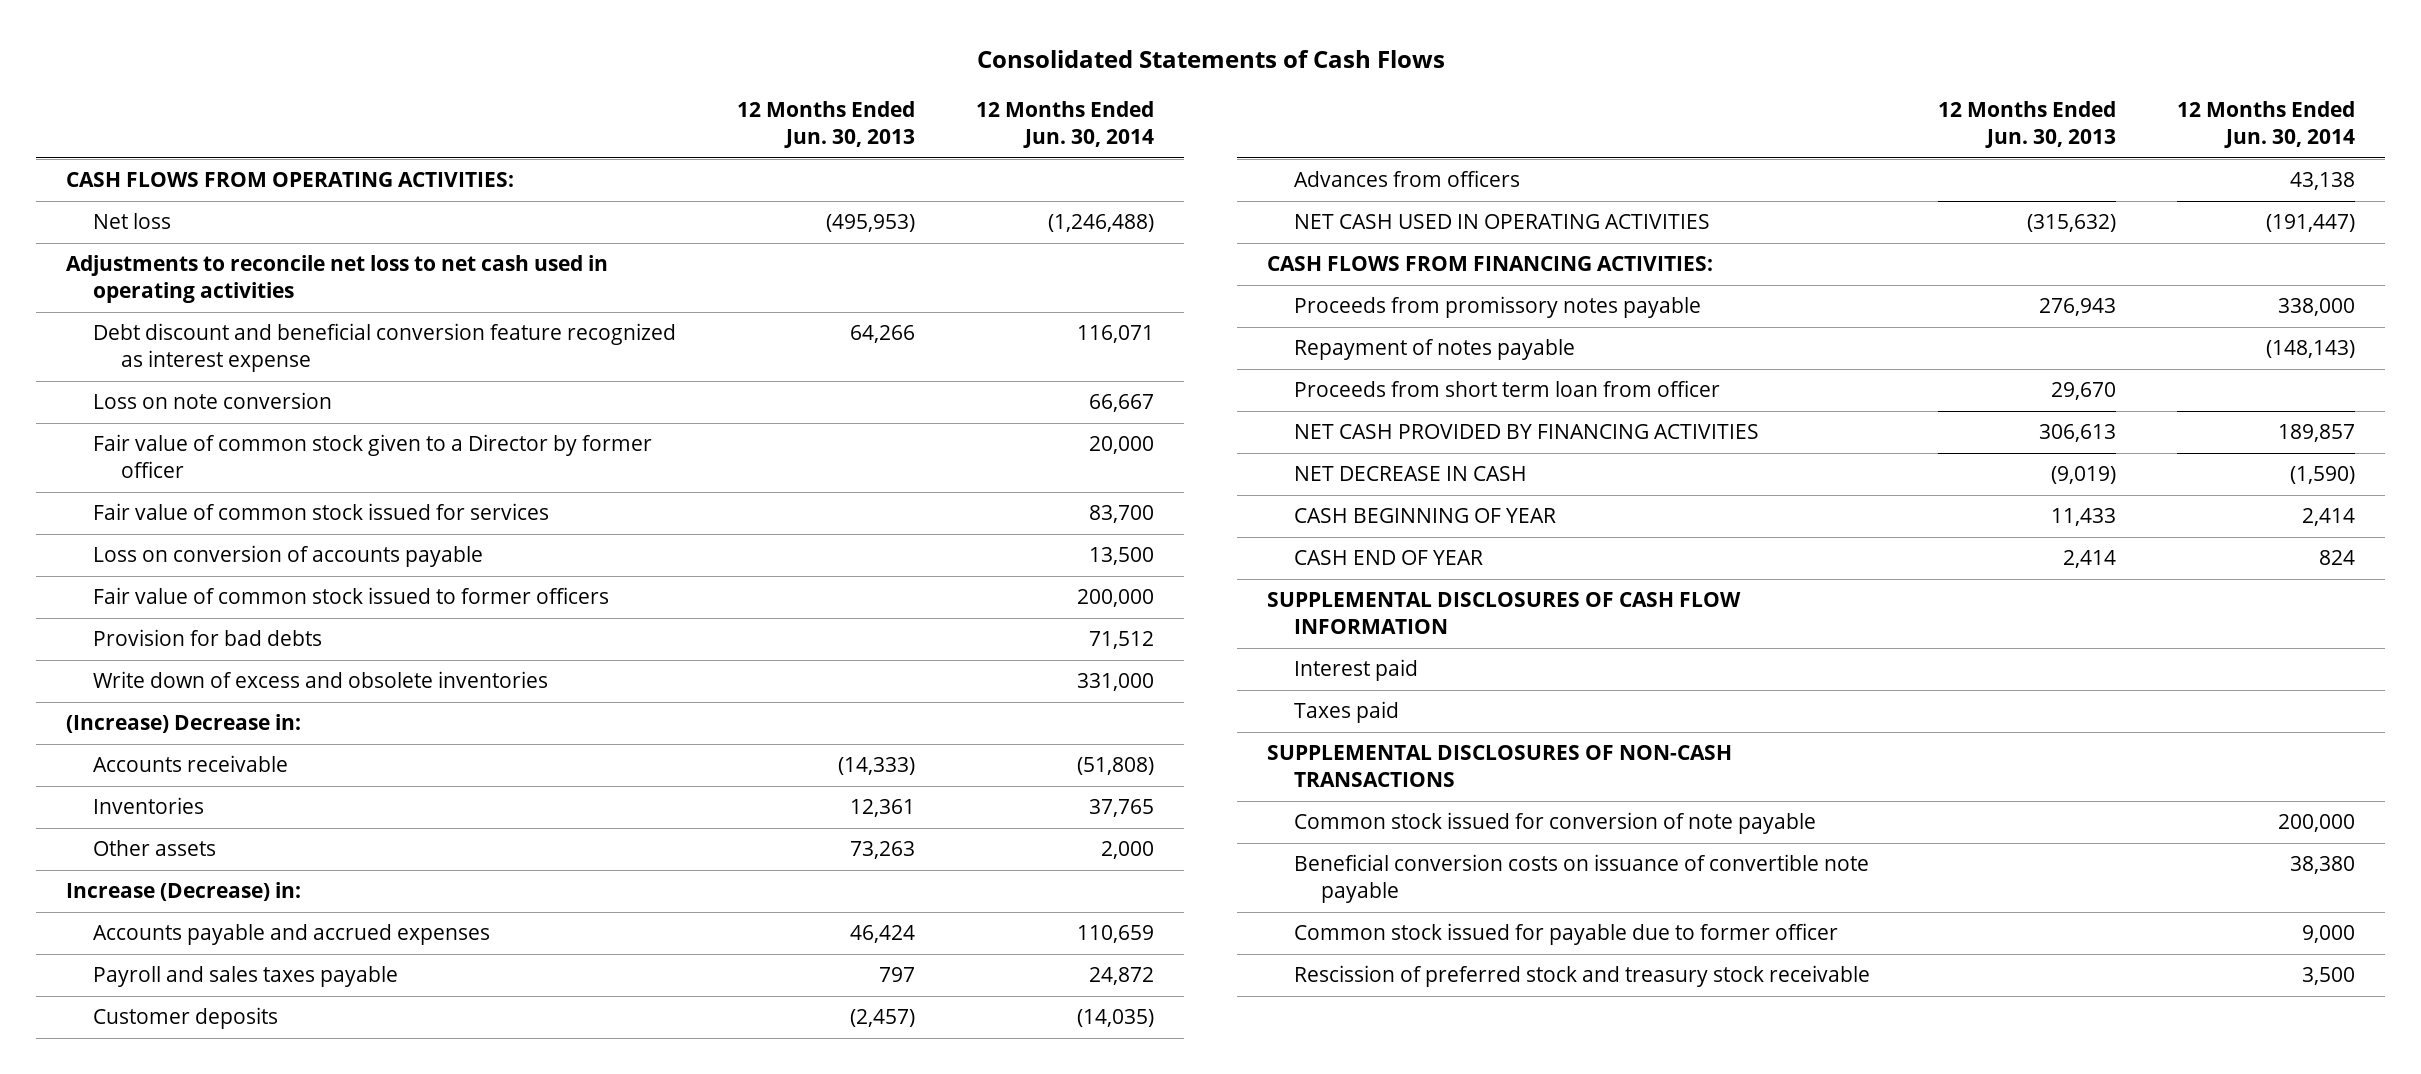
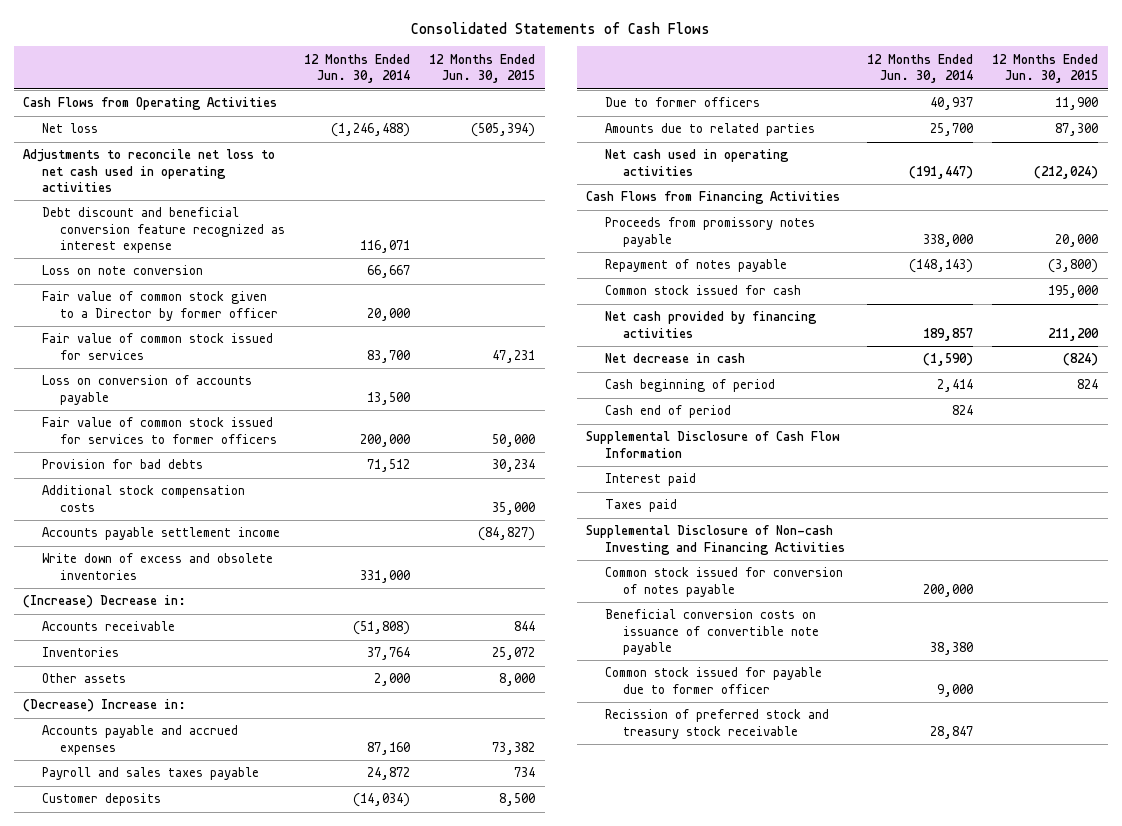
- | 12 Months Ended Jun. 30, 2013 | 12 Months Ended Jun. 30, 2014
+ | 12 Months Ended Jun. 30, 2014 | 12 Months Ended Jun. 30, 2015
- CASH FLOWS FROM OPERATING ACTIVITIES:
+ Cash Flows from Operating Activities
- Fair value of common stock issued to former officers | | 200,000
+ Fair value of common stock issued for services to former officers | 200,000 | 50,000
+ Additional stock compensation costs | | 35,000
+ Accounts payable settlement income | | (84,827)
- Inventories | 12,361 | 37,765
+ Inventories | 37,764 | 25,072
- Increase (Decrease) in:
- Accounts payable and accrued expenses | 46,424 | 110,659
+ (Decrease) Increase in:
+ Accounts payable and accrued expenses | 87,160 | 73,382
- Customer deposits | (2,457) | (14,035)
- Advances from officers | | 43,138
- NET CASH USED IN OPERATING ACTIVITIES | (315,632) | (191,447)
- CASH FLOWS FROM FINANCING ACTIVITIES:
+ Customer deposits | (14,034) | 8,500
+ Due to former officers | 40,937 | 11,900
+ Amounts due to related parties | 25,700 | 87,300
+ Net cash used in operating activities | (191,447) | (212,024)
+ Cash Flows from Financing Activities
- Proceeds from short term loan from officer | 29,670 |
- NET CASH PROVIDED BY FINANCING ACTIVITIES | 306,613 | 189,857
- NET DECREASE IN CASH | (9,019) | (1,590)
- CASH BEGINNING OF YEAR | 11,433 | 2,414
- CASH END OF YEAR | 2,414 | 824
- SUPPLEMENTAL DISCLOSURES OF CASH FLOW INFORMATION
+ Common stock issued for cash | | 195,000
+ Net cash provided by financing activities | 189,857 | 211,200
+ Net decrease in cash | (1,590) | (824)
+ Cash beginning of period | 2,414 | 824
+ Cash end of period | 824 |
+ Supplemental Disclosure of Cash Flow Information
- SUPPLEMENTAL DISCLOSURES OF NON-CASH TRANSACTIONS
- Common stock issued for conversion of note payable | | 200,000
+ Supplemental Disclosure of Non-cash Investing and Financing Activities
+ Common stock issued for conversion of notes payable | 200,000 |
- Rescission of preferred stock and treasury stock receivable | | 3,500
+ Recission of preferred stock and treasury stock receivable | 28,847 |

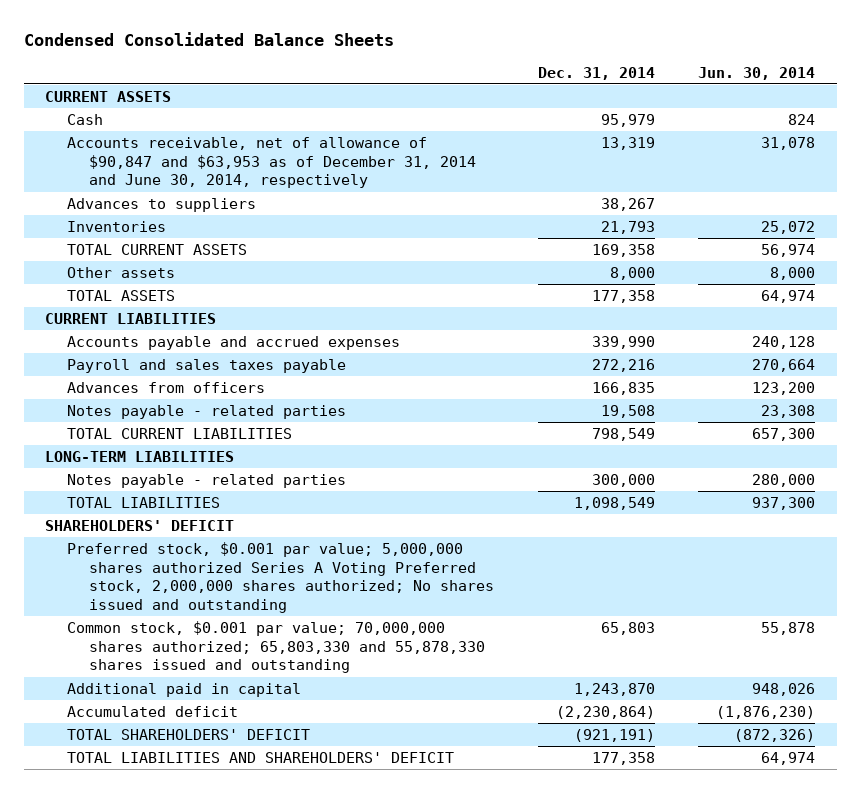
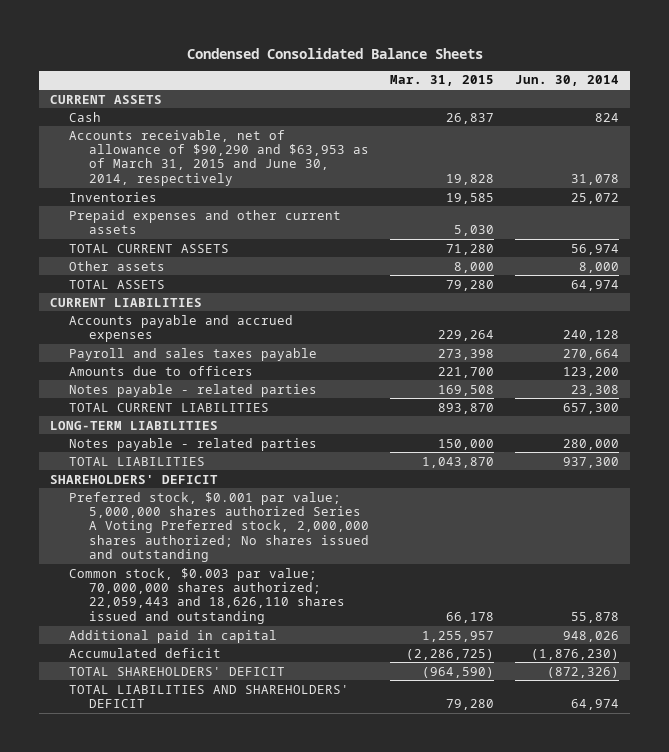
- | Dec. 31, 2014 | Jun. 30, 2014
+ | Mar. 31, 2015 | Jun. 30, 2014
- Accounts receivable, net of allowance of $90,847 and $63,953 as of December 31, 2014 and June 30, 2014, respectively | 13,319 | 31,078
- Advances to suppliers | 38,267 |
+ Accounts receivable, net of allowance of $90,290 and $63,953 as of March 31, 2015 and June 30, 2014, respectively | 19,828 | 31,078
+ Prepaid expenses and other current assets | 5,030 |
- Advances from officers | 166,835 | 123,200
+ Amounts due to officers | 221,700 | 123,200
- Common stock, $0.001 par value; 70,000,000 shares authorized; 65,803,330 and 55,878,330 shares issued and outstanding | 65,803 | 55,878
+ Common stock, $0.003 par value; 70,000,000 shares authorized; 22,059,443 and 18,626,110 shares issued and outstanding | 66,178 | 55,878

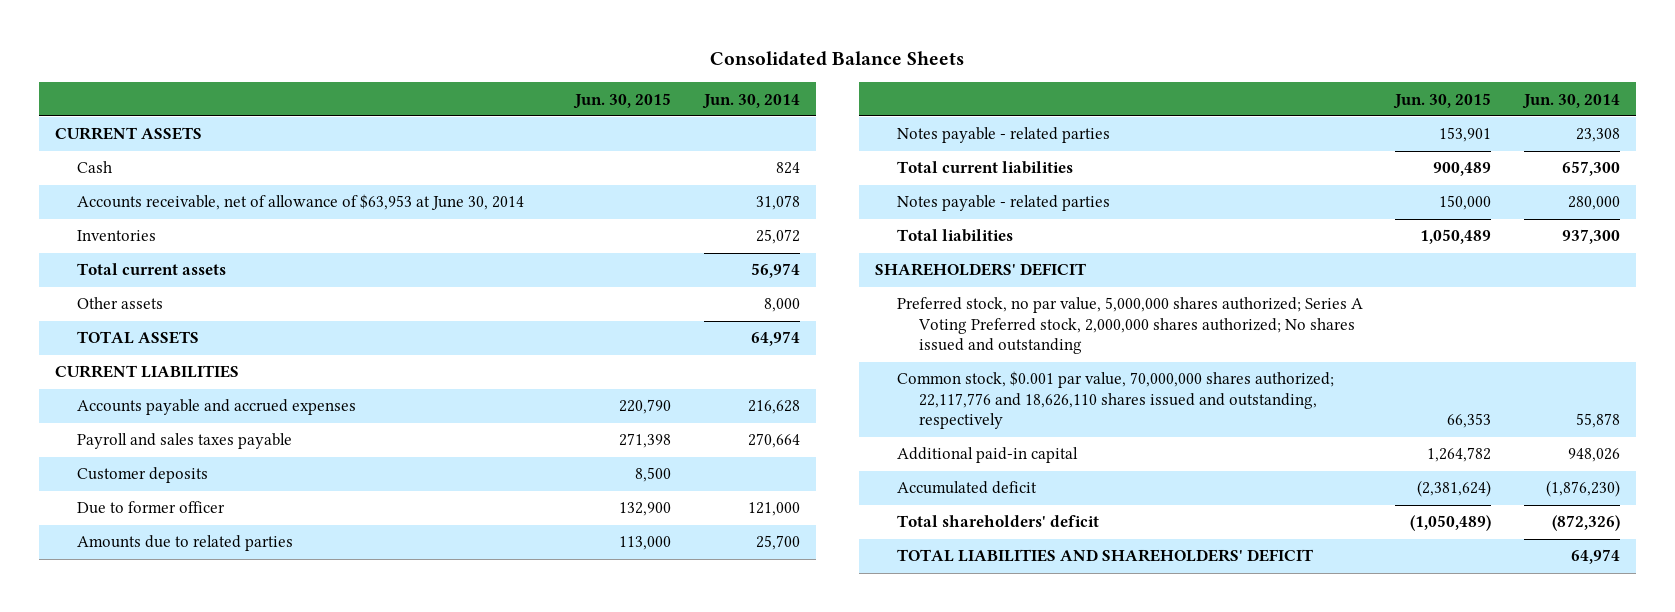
- Condensed Consolidated Balance Sheets
+ Consolidated Balance Sheets
- | Mar. 31, 2015 | Jun. 30, 2014
+ | Jun. 30, 2015 | Jun. 30, 2014
- Accounts receivable, net of allowance of $90,290 and $63,953 as of March 31, 2015 and June 30, 2014, respectively | 19,828 | 31,078
+ Accounts receivable, net of allowance of $63,953 at June 30, 2014 | | 31,078
- Prepaid expenses and other current assets | 5,030 |
- TOTAL CURRENT ASSETS | 71,280 | 56,974
+ Total current assets | | 56,974
- Accounts payable and accrued expenses | 229,264 | 240,128
+ Accounts payable and accrued expenses | 220,790 | 216,628
- Amounts due to officers | 221,700 | 123,200
+ Customer deposits | 8,500 |
+ Due to former officer | 132,900 | 121,000
+ Amounts due to related parties | 113,000 | 25,700
- TOTAL CURRENT LIABILITIES | 893,870 | 657,300
- LONG-TERM LIABILITIES
+ Total current liabilities | 900,489 | 657,300
- TOTAL LIABILITIES | 1,043,870 | 937,300
+ Total liabilities | 1,050,489 | 937,300
- Preferred stock, $0.001 par value; 5,000,000 shares authorized Series A Voting Preferred stock, 2,000,000 shares authorized; No shares issued and outstanding
- Common stock, $0.003 par value; 70,000,000 shares authorized; 22,059,443 and 18,626,110 shares issued and outstanding | 66,178 | 55,878
- Additional paid in capital | 1,255,957 | 948,026
+ Preferred stock, no par value, 5,000,000 shares authorized; Series A Voting Preferred stock, 2,000,000 shares authorized; No shares issued and outstanding
+ Common stock, $0.001 par value, 70,000,000 shares authorized; 22,117,776 and 18,626,110 shares issued and outstanding, respectively | 66,353 | 55,878
+ Additional paid-in capital | 1,264,782 | 948,026
- TOTAL SHAREHOLDERS' DEFICIT | (964,590) | (872,326)
+ Total shareholders' deficit | (1,050,489) | (872,326)

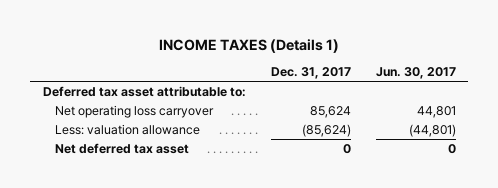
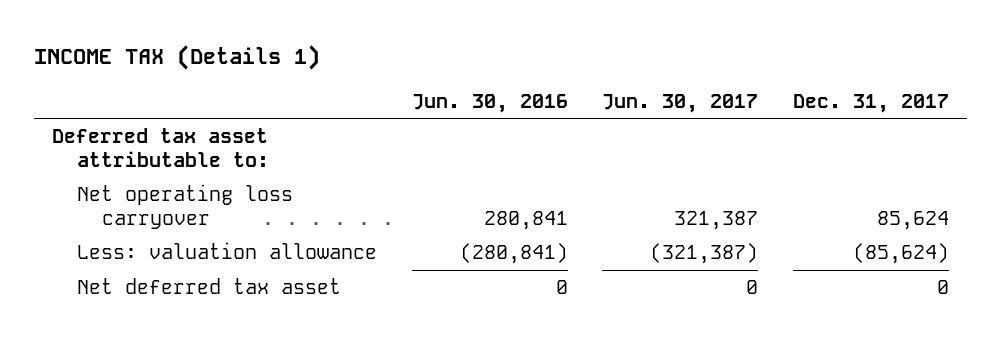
- INCOME TAXES (Details 1)
+ INCOME TAX (Details 1)
- | Dec. 31, 2017 | Jun. 30, 2017
+ | Jun. 30, 2016 | Jun. 30, 2017 | Dec. 31, 2017
- Net operating loss carryover | 85,624 | 44,801
- Less: valuation allowance | (85,624) | (44,801)
+ Net operating loss carryover | 280,841 | 321,387 | 85,624
+ Less: valuation allowance | (280,841) | (321,387) | (85,624)

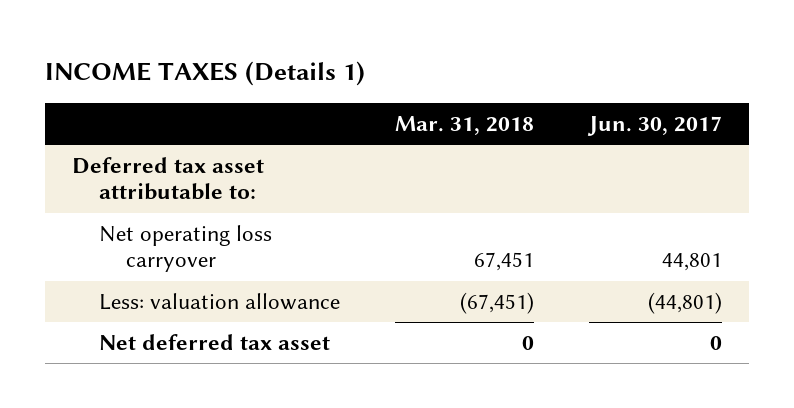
- INCOME TAX (Details 1)
+ INCOME TAXES (Details 1)
- | Jun. 30, 2016 | Jun. 30, 2017 | Dec. 31, 2017
+ | Mar. 31, 2018 | Jun. 30, 2017
- Net operating loss carryover | 280,841 | 321,387 | 85,624
- Less: valuation allowance | (280,841) | (321,387) | (85,624)
+ Net operating loss carryover | 67,451 | 44,801
+ Less: valuation allowance | (67,451) | (44,801)

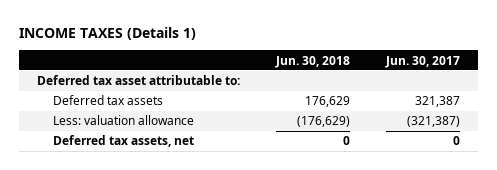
- | Mar. 31, 2018 | Jun. 30, 2017
+ | Jun. 30, 2018 | Jun. 30, 2017
- Net operating loss carryover | 67,451 | 44,801
- Less: valuation allowance | (67,451) | (44,801)
- Net deferred tax asset | 0 | 0
+ Deferred tax assets | 176,629 | 321,387
+ Less: valuation allowance | (176,629) | (321,387)
+ Deferred tax assets, net | 0 | 0

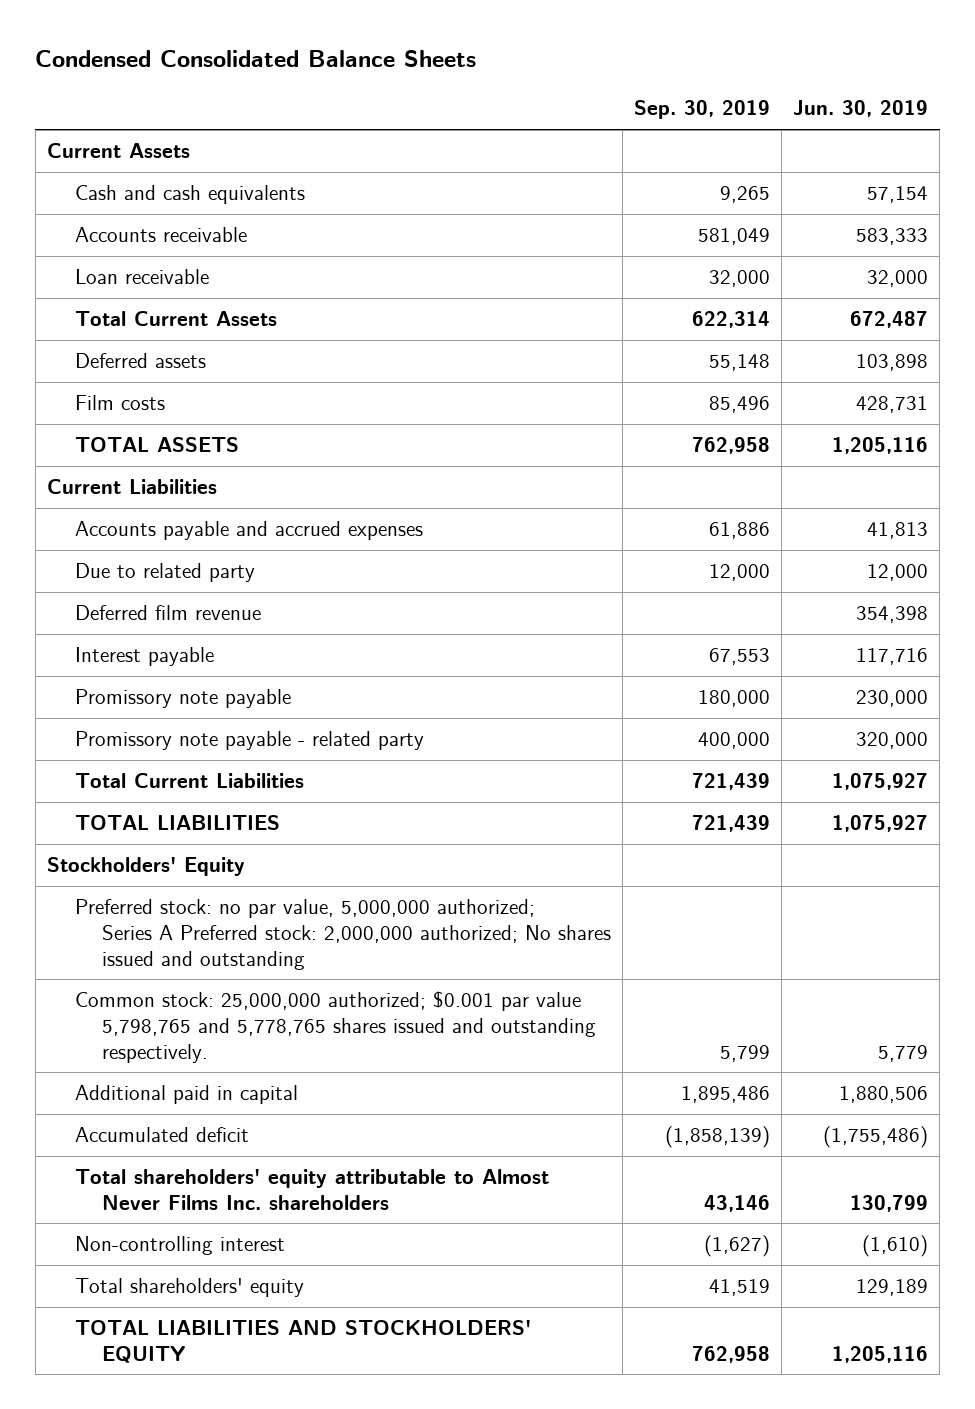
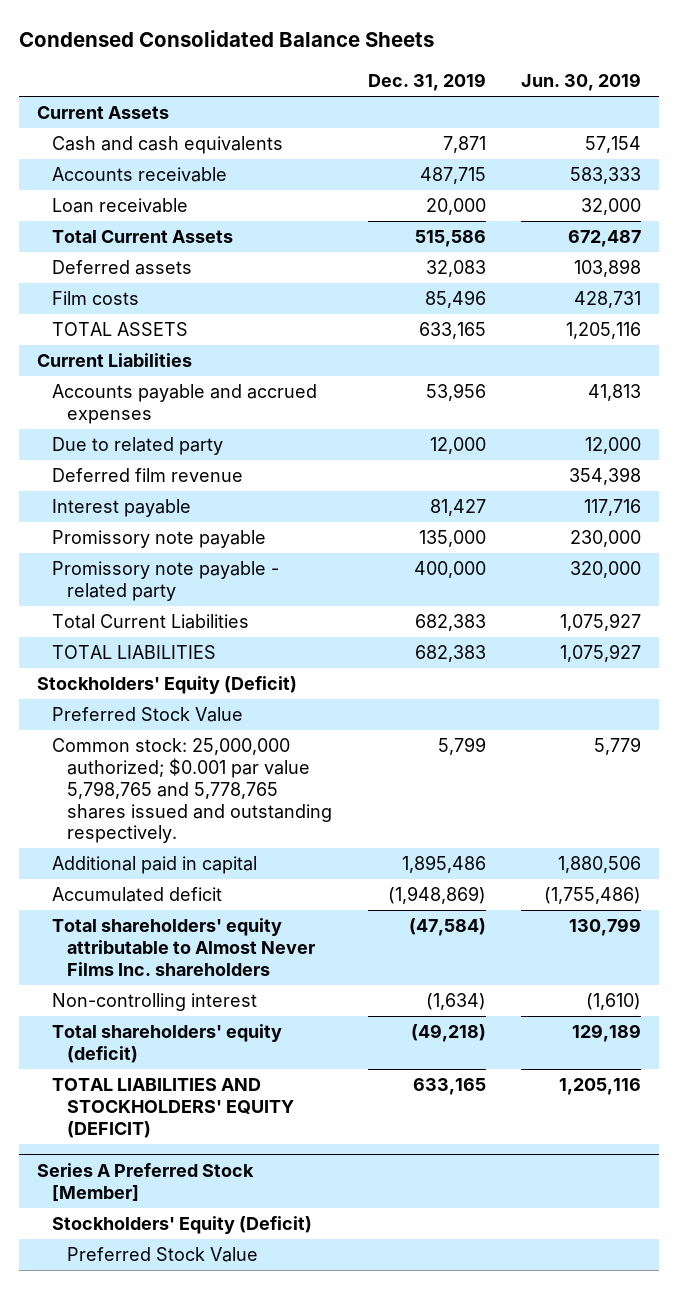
- | Sep. 30, 2019 | Jun. 30, 2019
+ | Dec. 31, 2019 | Jun. 30, 2019
- Stockholders' Equity
- Preferred stock: no par value, 5,000,000 authorized; Series A Preferred stock: 2,000,000 authorized; No shares issued and outstanding
+ Stockholders' Equity (Deficit)
+ Preferred Stock Value
- Total shareholders' equity | 41,519 | 129,189
- TOTAL LIABILITIES AND STOCKHOLDERS' EQUITY | 762,958 | 1,205,116
+ Total shareholders' equity (deficit) | (49,218) | 129,189
+ TOTAL LIABILITIES AND STOCKHOLDERS' EQUITY (DEFICIT) | 633,165 | 1,205,116
+ Series A Preferred Stock [Member]
+ Stockholders' Equity (Deficit)
+ Preferred Stock Value

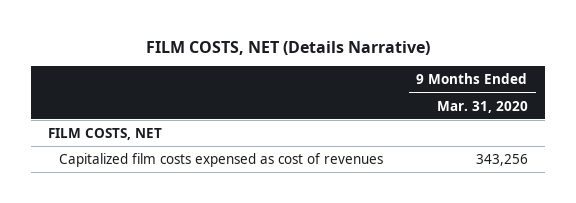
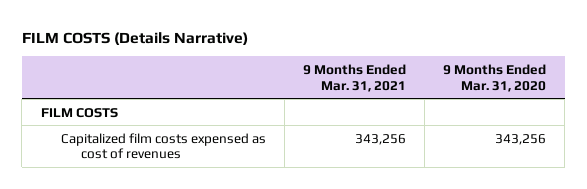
- FILM COSTS, NET (Details Narrative)
+ FILM COSTS (Details Narrative)
- | 9 Months Ended Mar. 31, 2020
+ | 9 Months Ended Mar. 31, 2021 | 9 Months Ended Mar. 31, 2020
- FILM COSTS, NET
+ FILM COSTS

